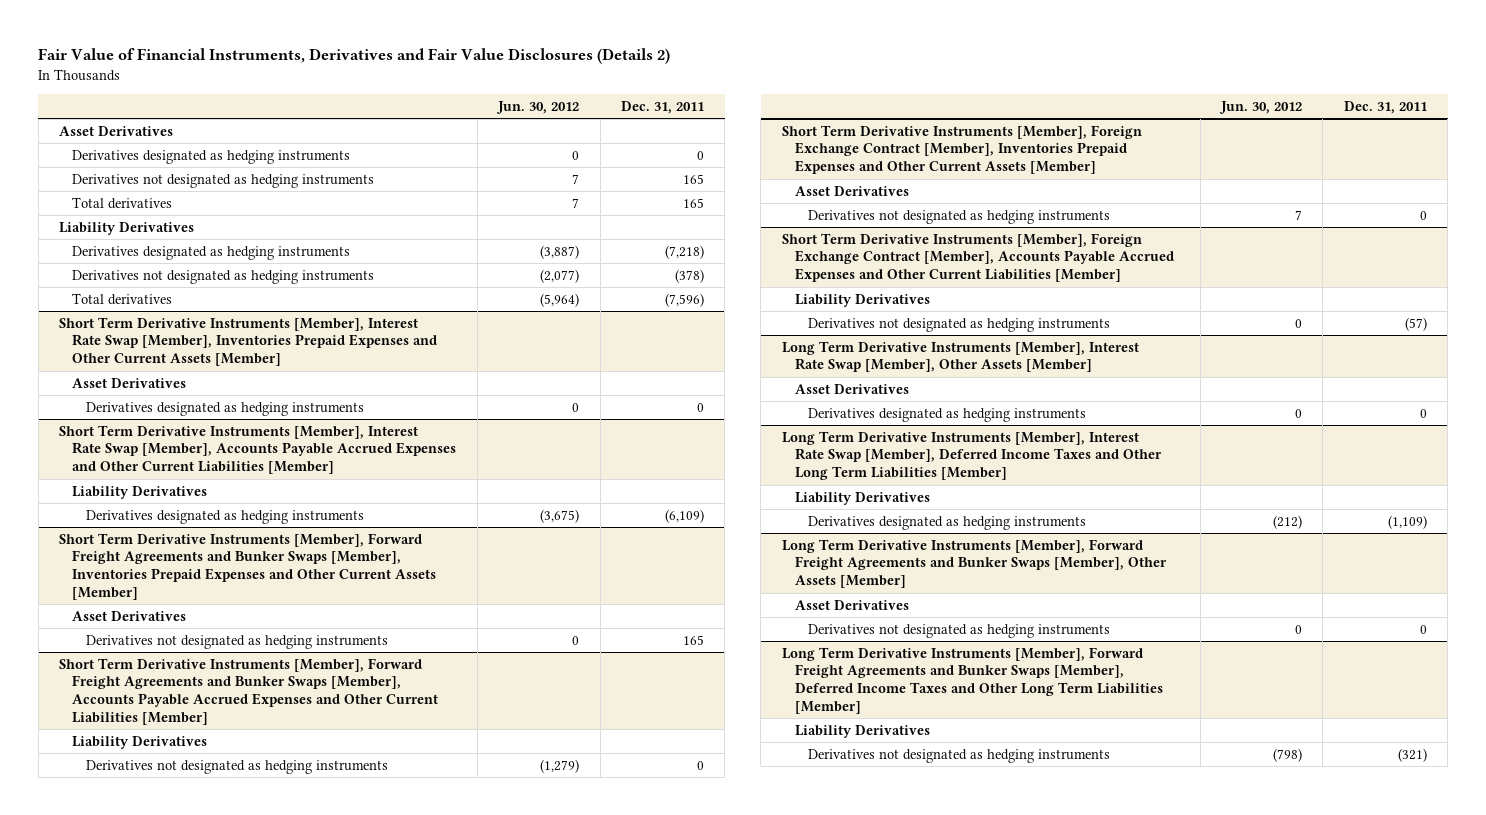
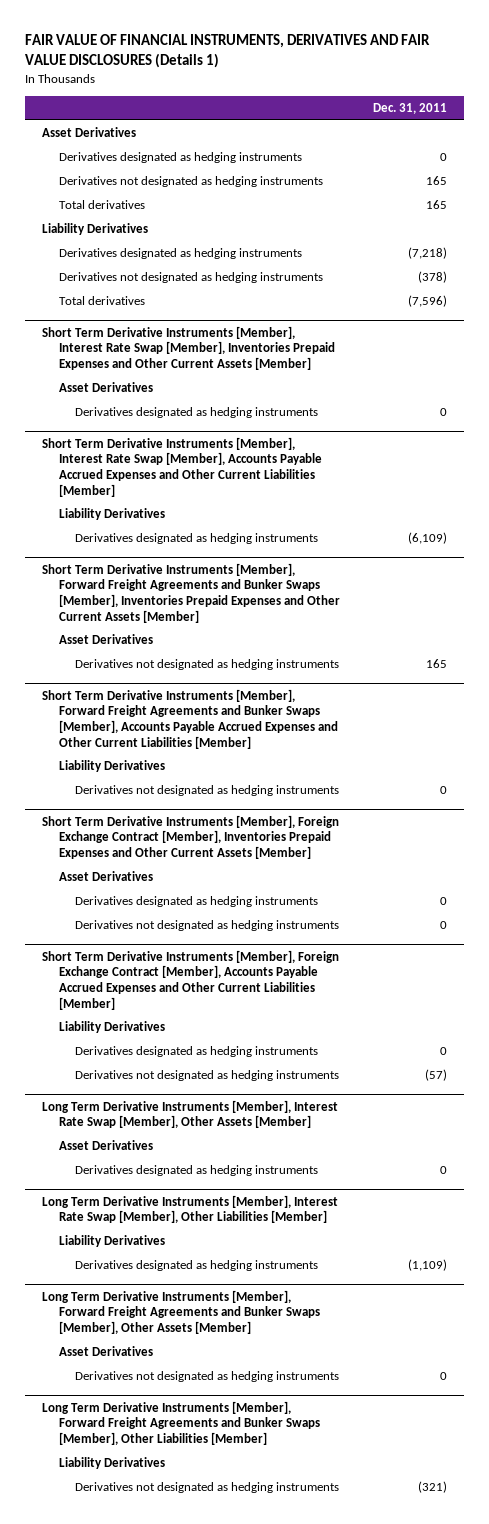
- Fair Value of Financial Instruments, Derivatives and Fair Value Disclosures (Details 2)
+ FAIR VALUE OF FINANCIAL INSTRUMENTS, DERIVATIVES AND FAIR VALUE DISCLOSURES (Details 1)
- | Jun. 30, 2012 | Dec. 31, 2011
+ | Dec. 31, 2011
@ Short Term Derivative Instruments [Member], Foreign Exchange Contract [Member], Inventories Prepaid Expenses and Other Current Assets [Member]
+ Derivatives designated as hedging instruments | 0
@ Short Term Derivative Instruments [Member], Foreign Exchange Contract [Member], Accounts Payable Accrued Expenses and Other Current Liabilities [Member]
+ Derivatives designated as hedging instruments | 0
- Long Term Derivative Instruments [Member], Interest Rate Swap [Member], Deferred Income Taxes and Other Long Term Liabilities [Member]
+ Long Term Derivative Instruments [Member], Interest Rate Swap [Member], Other Liabilities [Member]
- Long Term Derivative Instruments [Member], Forward Freight Agreements and Bunker Swaps [Member], Deferred Income Taxes and Other Long Term Liabilities [Member]
+ Long Term Derivative Instruments [Member], Forward Freight Agreements and Bunker Swaps [Member], Other Liabilities [Member]

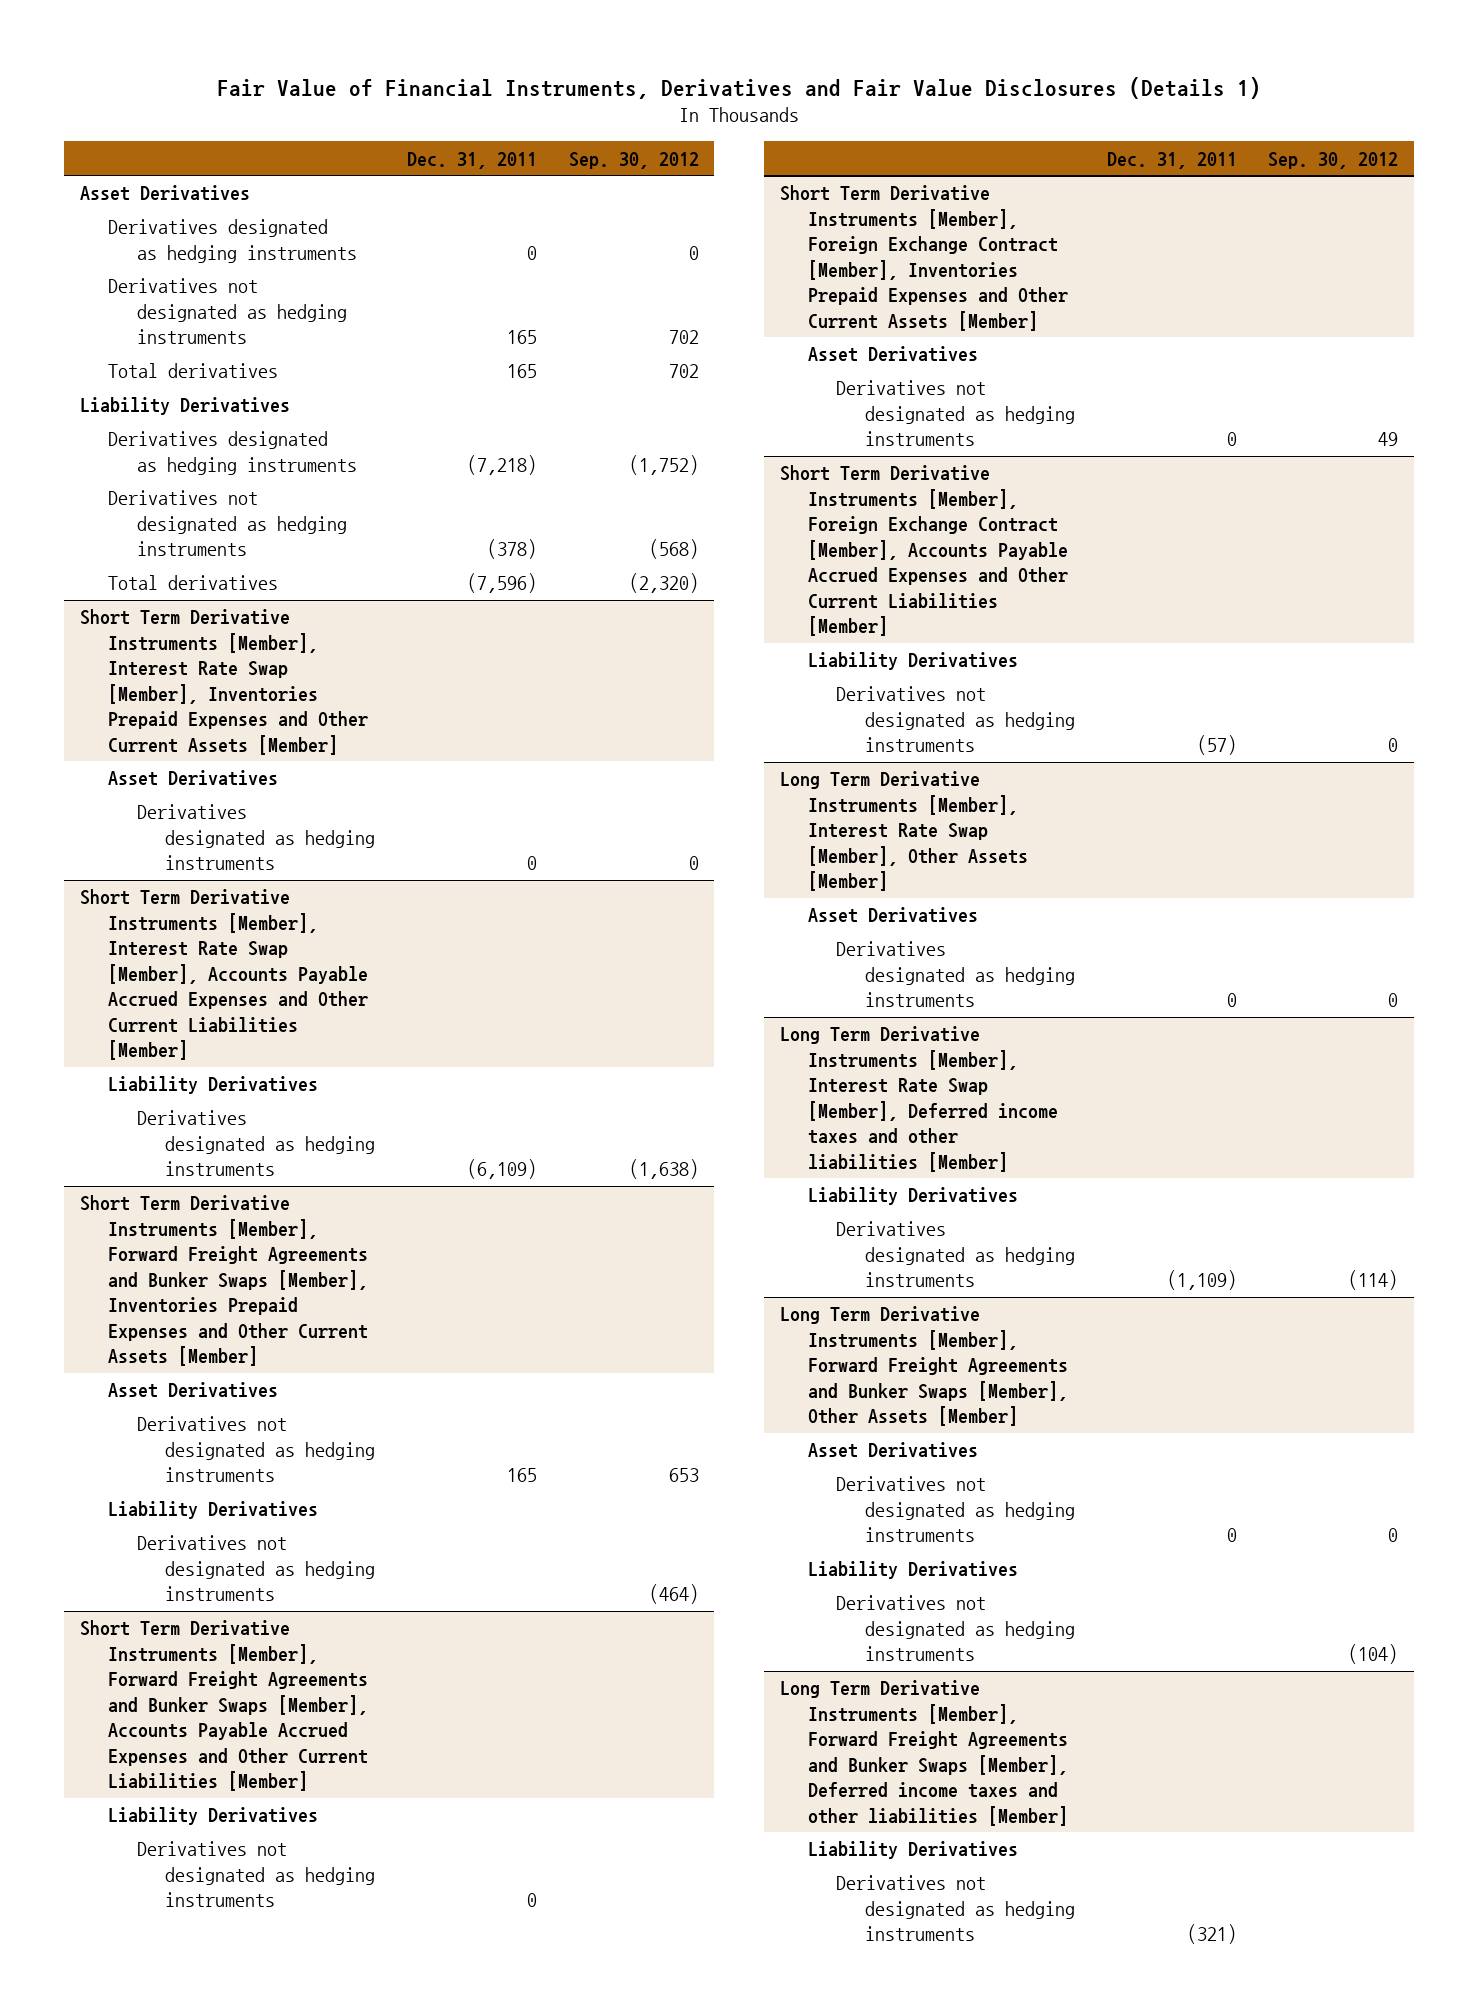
- FAIR VALUE OF FINANCIAL INSTRUMENTS, DERIVATIVES AND FAIR VALUE DISCLOSURES (Details 1)
+ Fair Value of Financial Instruments, Derivatives and Fair Value Disclosures (Details 1)
- | Dec. 31, 2011
+ | Dec. 31, 2011 | Sep. 30, 2012
@ Short Term Derivative Instruments [Member], Forward Freight Agreements and Bunker Swaps [Member], Inventories Prepaid Expenses and Other Current Assets [Member]
+ Liability Derivatives
+ Derivatives not designated as hedging instruments | | (464)
@ Short Term Derivative Instruments [Member], Foreign Exchange Contract [Member], Inventories Prepaid Expenses and Other Current Assets [Member]
- Derivatives designated as hedging instruments | 0
@ Short Term Derivative Instruments [Member], Foreign Exchange Contract [Member], Accounts Payable Accrued Expenses and Other Current Liabilities [Member]
- Derivatives designated as hedging instruments | 0
- Long Term Derivative Instruments [Member], Interest Rate Swap [Member], Other Liabilities [Member]
+ Long Term Derivative Instruments [Member], Interest Rate Swap [Member], Deferred income taxes and other liabilities [Member]
- Long Term Derivative Instruments [Member], Forward Freight Agreements and Bunker Swaps [Member], Other Liabilities [Member]
@ Long Term Derivative Instruments [Member], Forward Freight Agreements and Bunker Swaps [Member], Other Assets [Member]
+ Derivatives not designated as hedging instruments | | (104)
+ Long Term Derivative Instruments [Member], Forward Freight Agreements and Bunker Swaps [Member], Deferred income taxes and other liabilities [Member]
+ Liability Derivatives

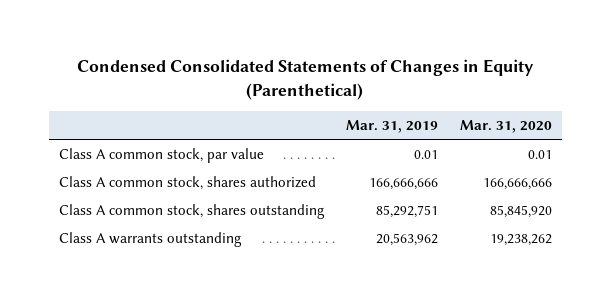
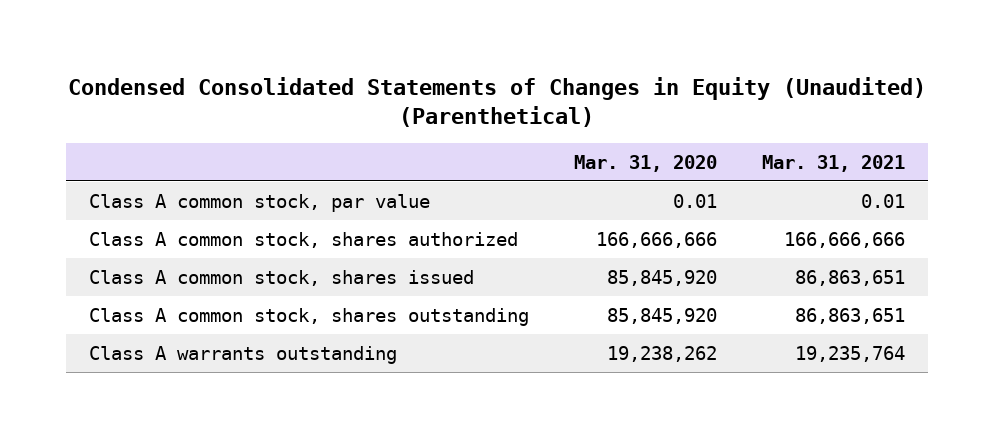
- Condensed Consolidated Statements of Changes in Equity (Parenthetical)
+ Condensed Consolidated Statements of Changes in Equity (Unaudited) (Parenthetical)
- | Mar. 31, 2019 | Mar. 31, 2020
+ | Mar. 31, 2020 | Mar. 31, 2021
+ Class A common stock, shares issued | 85,845,920 | 86,863,651

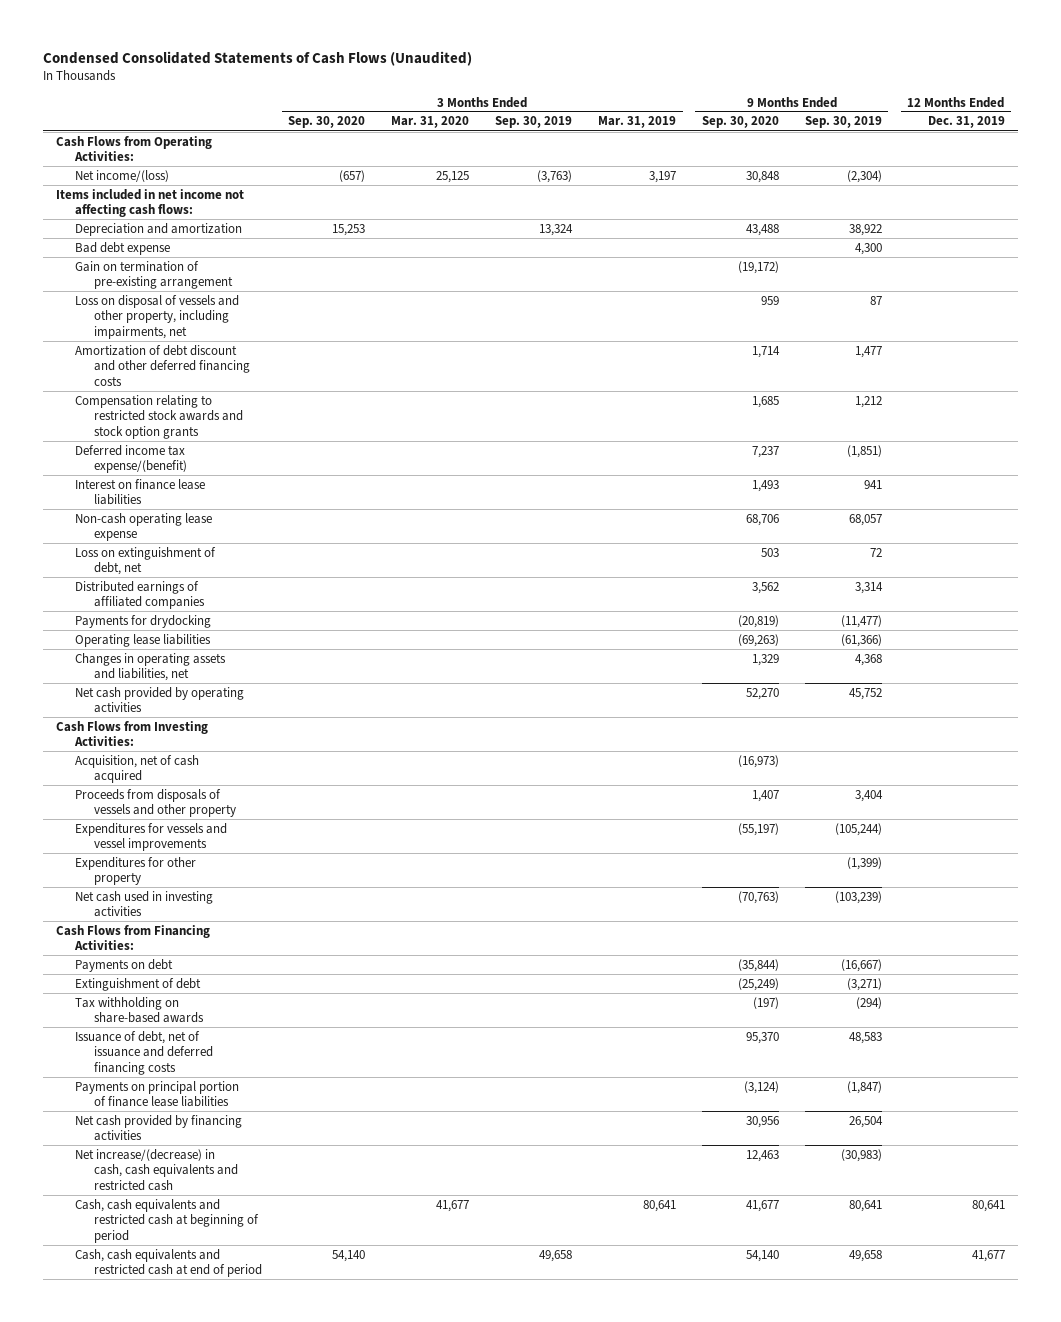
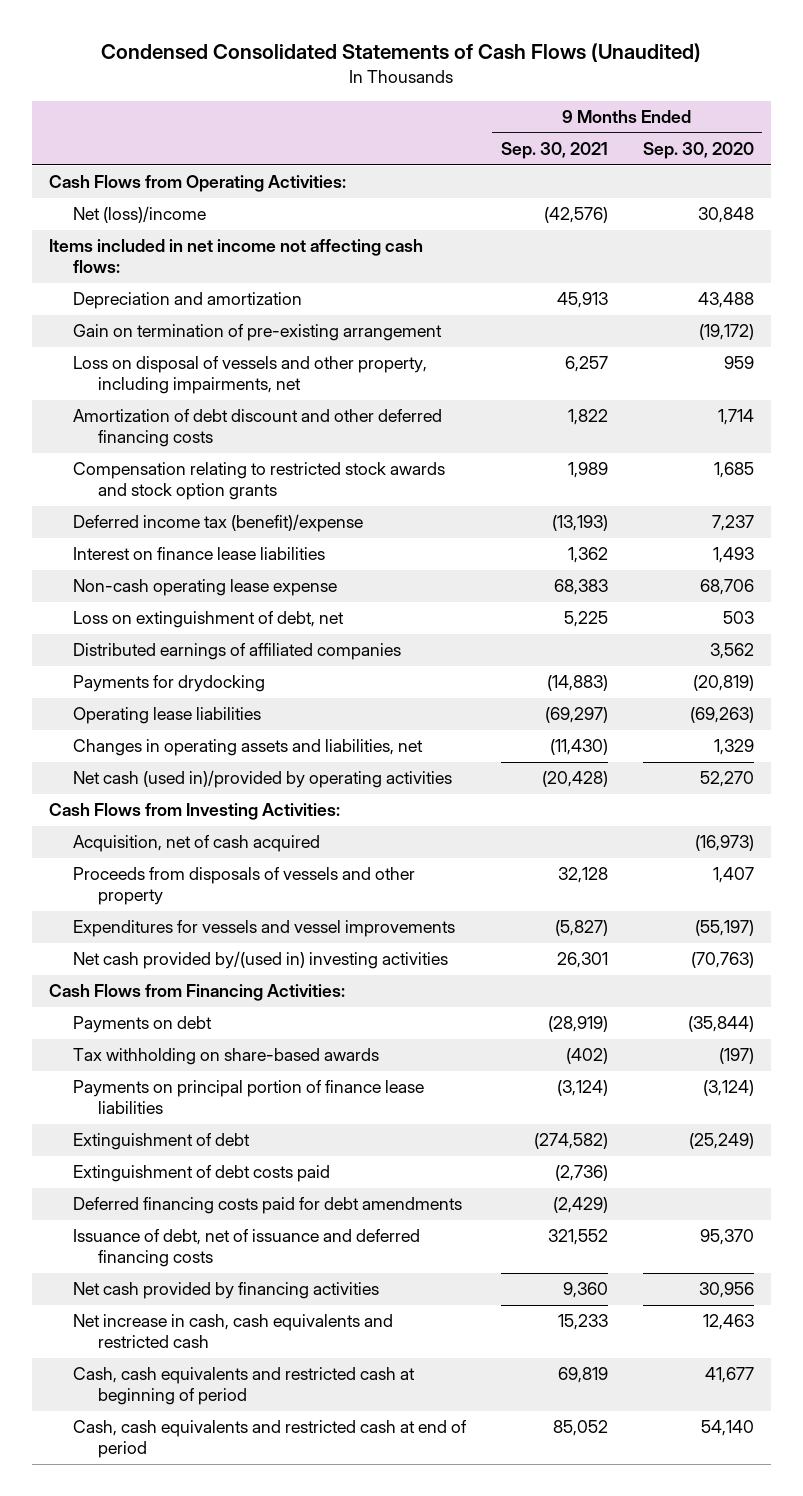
- | 3 Months Ended Sep. 30, 2020 | 3 Months Ended Mar. 31, 2020 | 3 Months Ended Sep. 30, 2019 | 3 Months Ended Mar. 31, 2019 | 9 Months Ended Sep. 30, 2020 | 9 Months Ended Sep. 30, 2019 | 12 Months Ended Dec. 31, 2019
+ | 9 Months Ended Sep. 30, 2021 | 9 Months Ended Sep. 30, 2020
- Net income/(loss) | (657) | 25,125 | (3,763) | 3,197 | 30,848 | (2,304) |
+ Net (loss)/income | (42,576) | 30,848
- Bad debt expense | | | | | | 4,300 |
- Deferred income tax expense/(benefit) | | | | | 7,237 | (1,851) |
+ Deferred income tax (benefit)/expense | (13,193) | 7,237
- Net cash provided by operating activities | | | | | 52,270 | 45,752 |
+ Net cash (used in)/provided by operating activities | (20,428) | 52,270
- Expenditures for other property | | | | | | (1,399) |
- Net cash used in investing activities | | | | | (70,763) | (103,239) |
+ Net cash provided by/(used in) investing activities | 26,301 | (70,763)
moved down: Extinguishment of debt | (274,582) | (25,249)
+ Extinguishment of debt costs paid | (2,736) |
+ Deferred financing costs paid for debt amendments | (2,429) |
moved down: Issuance of debt, net of issuance and deferred financing costs | 321,552 | 95,370
- Net increase/(decrease) in cash, cash equivalents and restricted cash | | | | | 12,463 | (30,983) |
+ Net increase in cash, cash equivalents and restricted cash | 15,233 | 12,463

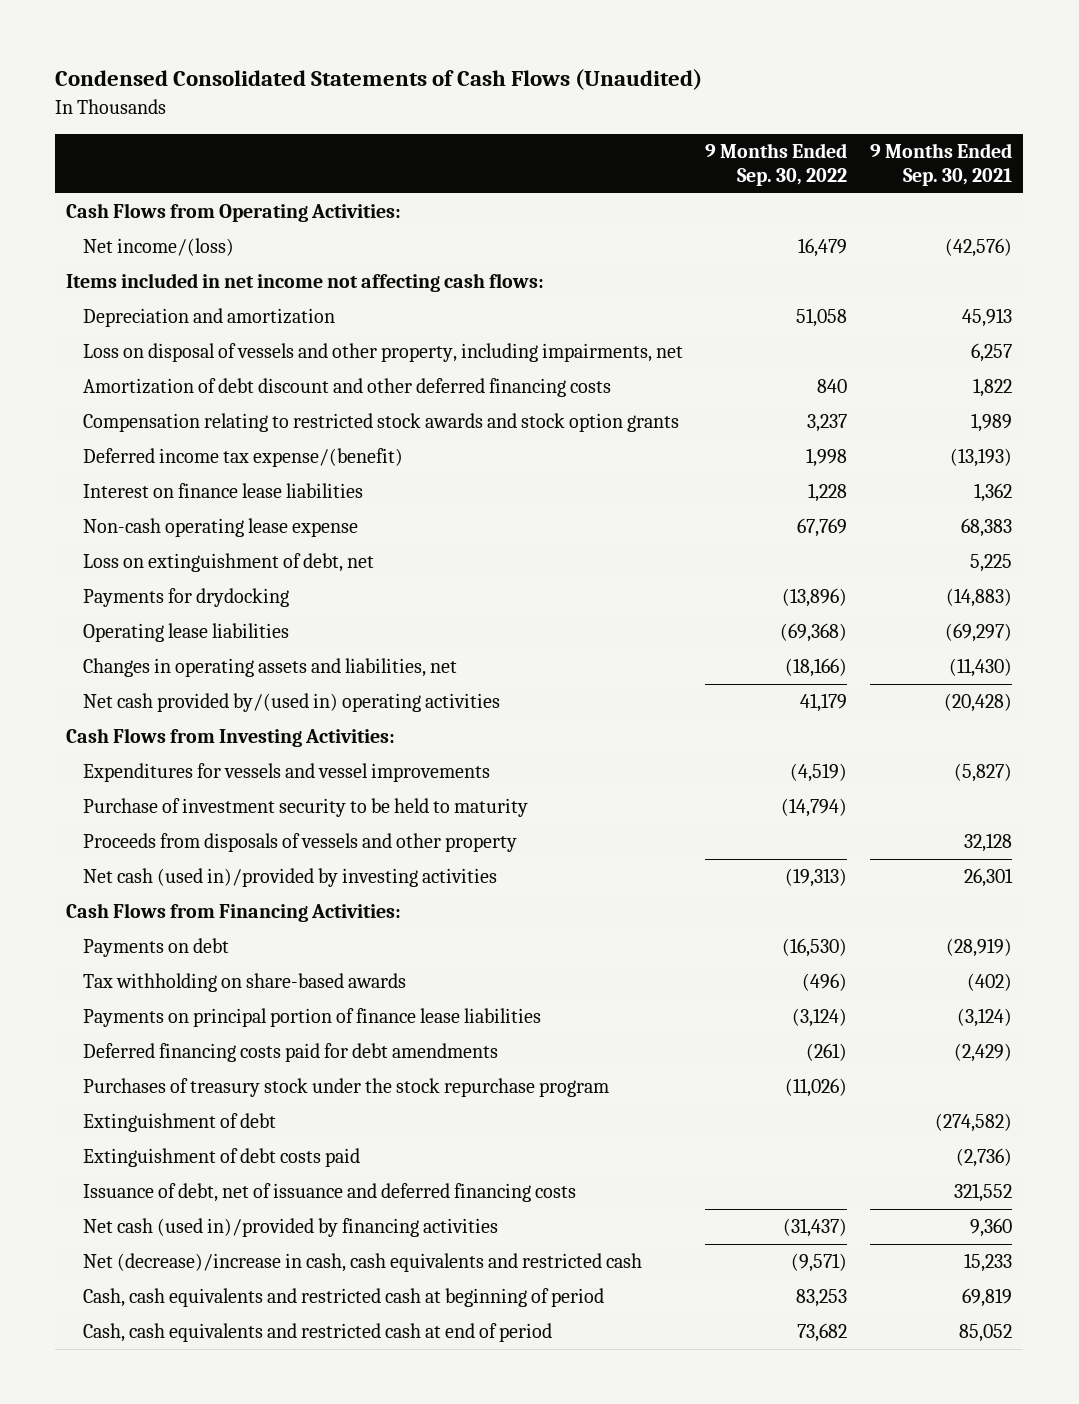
- | 9 Months Ended Sep. 30, 2021 | 9 Months Ended Sep. 30, 2020
+ | 9 Months Ended Sep. 30, 2022 | 9 Months Ended Sep. 30, 2021
- Net (loss)/income | (42,576) | 30,848
+ Net income/(loss) | 16,479 | (42,576)
- Gain on termination of pre-existing arrangement | | (19,172)
- Deferred income tax (benefit)/expense | (13,193) | 7,237
+ Deferred income tax expense/(benefit) | 1,998 | (13,193)
- Distributed earnings of affiliated companies | | 3,562
- Net cash (used in)/provided by operating activities | (20,428) | 52,270
+ Net cash provided by/(used in) operating activities | 41,179 | (20,428)
- Acquisition, net of cash acquired | | (16,973)
- Net cash provided by/(used in) investing activities | 26,301 | (70,763)
+ Purchase of investment security to be held to maturity | (14,794) |
moved down: Proceeds from disposals of vessels and other property | | 32,128
+ Net cash (used in)/provided by investing activities | (19,313) | 26,301
moved up: Deferred financing costs paid for debt amendments | (261) | (2,429)
+ Purchases of treasury stock under the stock repurchase program | (11,026) |
- Net cash provided by financing activities | 9,360 | 30,956
- Net increase in cash, cash equivalents and restricted cash | 15,233 | 12,463
+ Net cash (used in)/provided by financing activities | (31,437) | 9,360
+ Net (decrease)/increase in cash, cash equivalents and restricted cash | (9,571) | 15,233

